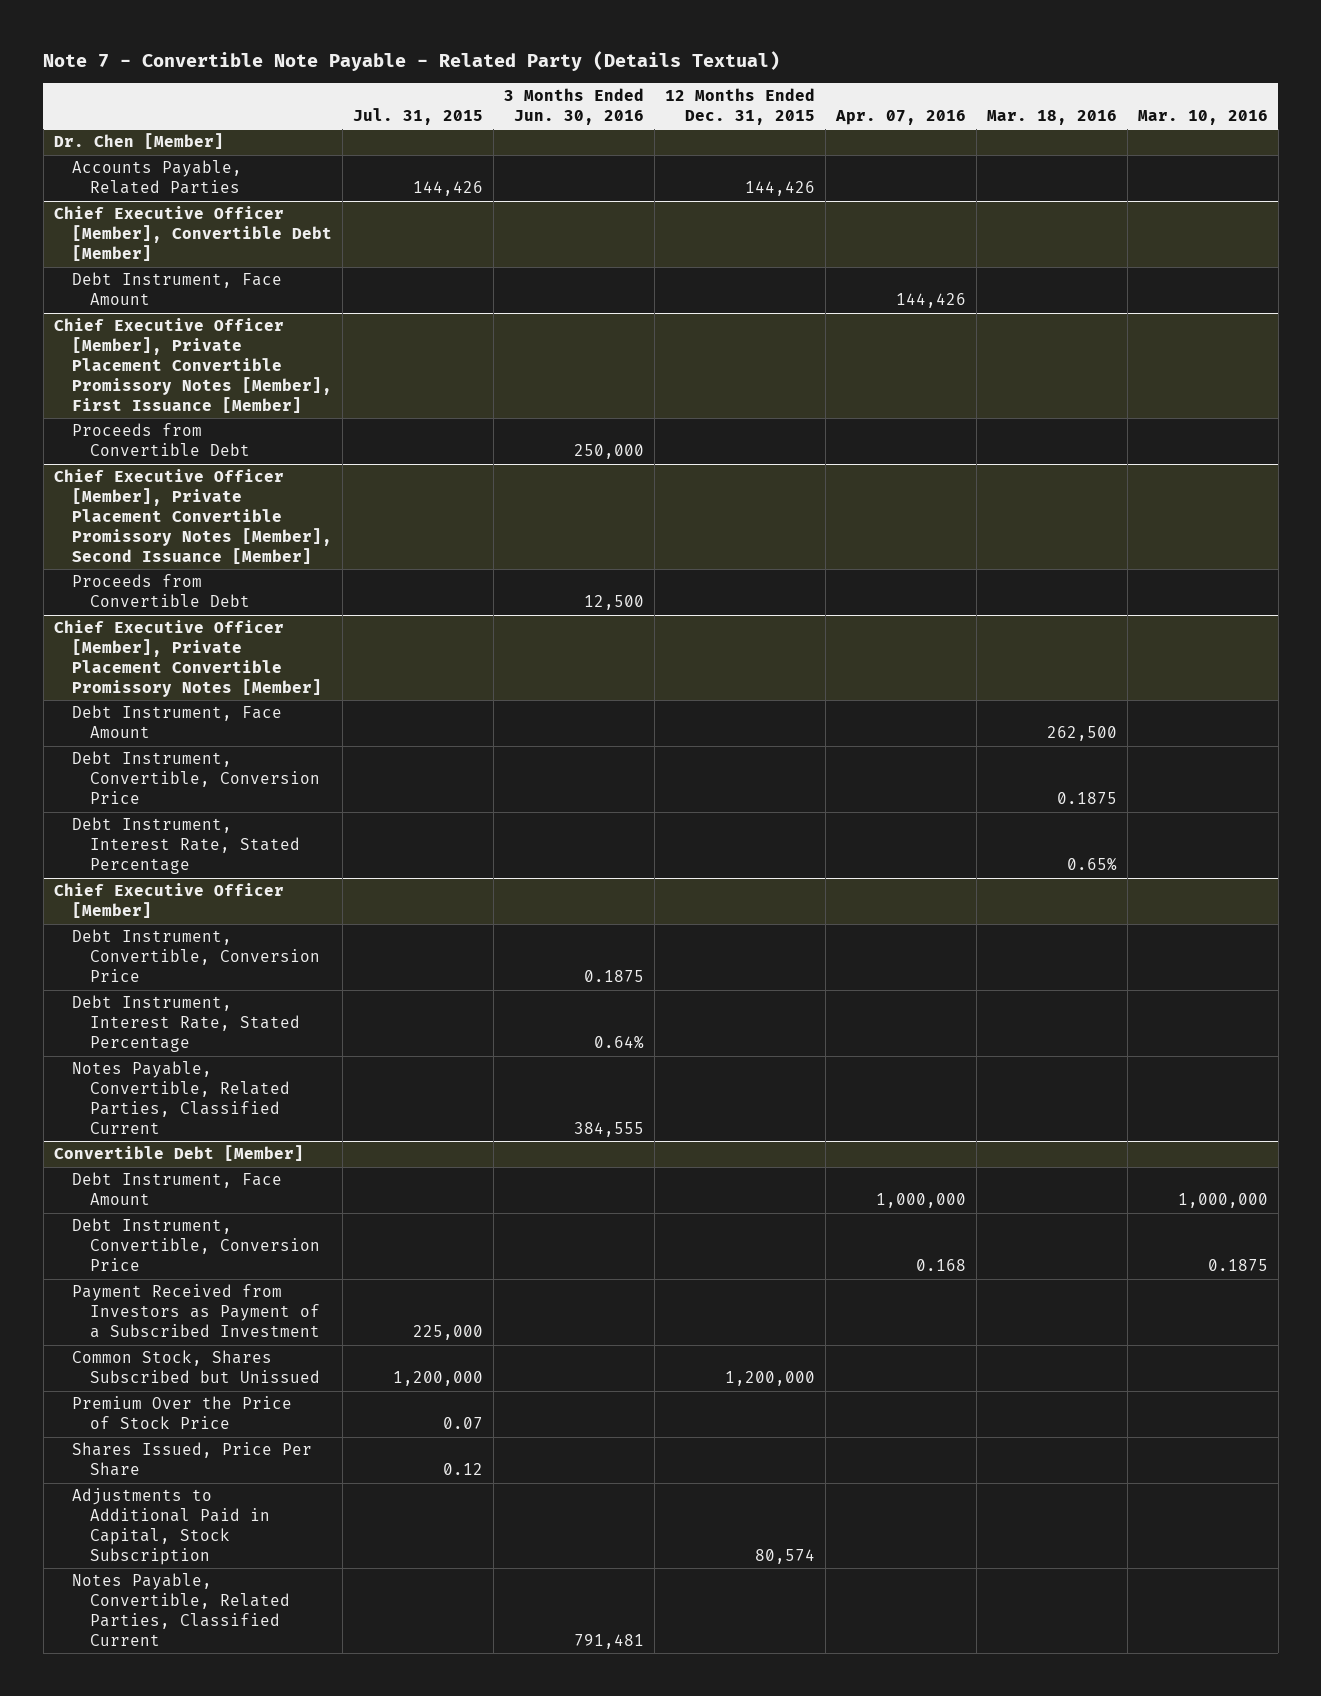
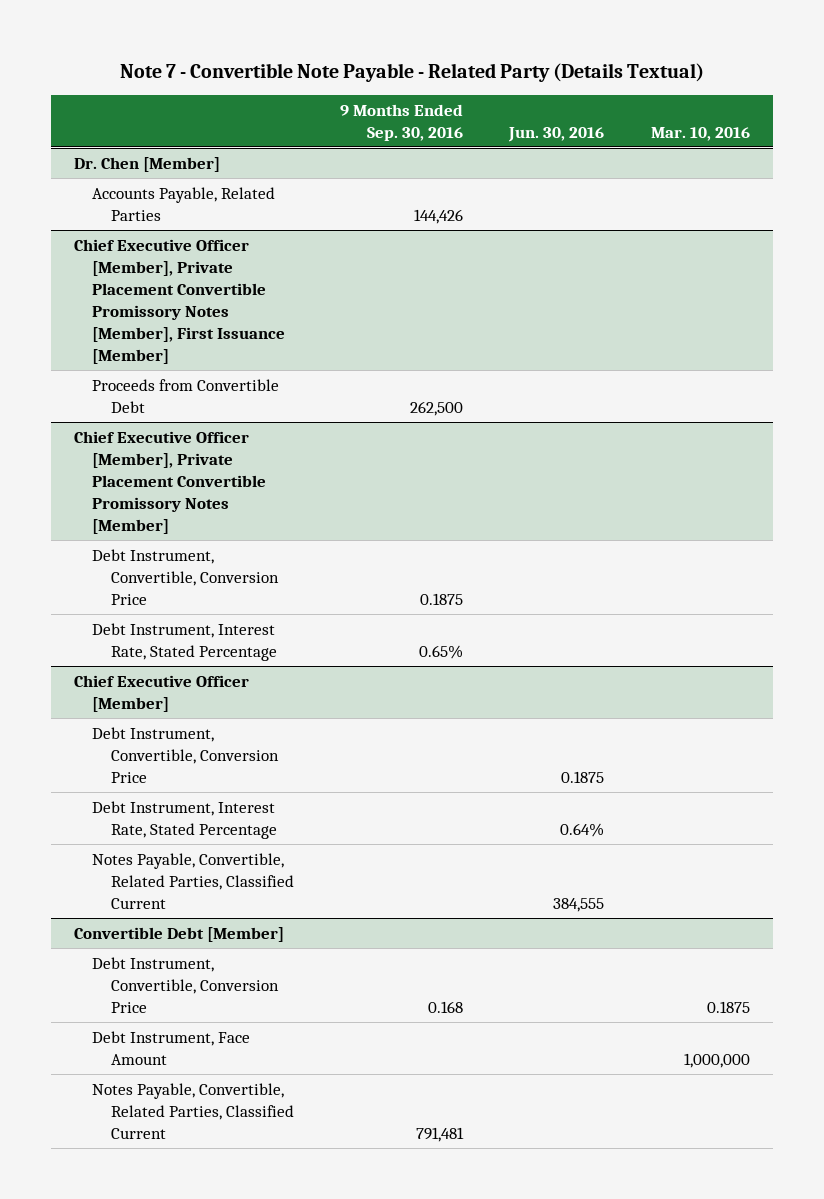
- | Jul. 31, 2015 | 3 Months Ended Jun. 30, 2016 | 12 Months Ended Dec. 31, 2015 | Apr. 07, 2016 | Mar. 18, 2016 | Mar. 10, 2016
+ | 9 Months Ended Sep. 30, 2016 | Jun. 30, 2016 | Mar. 10, 2016
- Chief Executive Officer [Member], Convertible Debt [Member]
- Debt Instrument, Face Amount | | | | 144,426 | |
- Chief Executive Officer [Member], Private Placement Convertible Promissory Notes [Member], Second Issuance [Member]
- Proceeds from Convertible Debt | | 12,500 | | | |
@ Chief Executive Officer [Member], Private Placement Convertible Promissory Notes [Member]
- Debt Instrument, Face Amount | | | | | 262,500 |
@ Convertible Debt [Member]
- Payment Received from Investors as Payment of a Subscribed Investment | 225,000 | | | | |
- Common Stock, Shares Subscribed but Unissued | 1,200,000 | | 1,200,000 | | |
- Premium Over the Price of Stock Price | 0.07 | | | | |
- Shares Issued, Price Per Share | 0.12 | | | | |
- Adjustments to Additional Paid in Capital, Stock Subscription | | | 80,574 | | |
moved down: Debt Instrument, Face Amount | | | 1,000,000

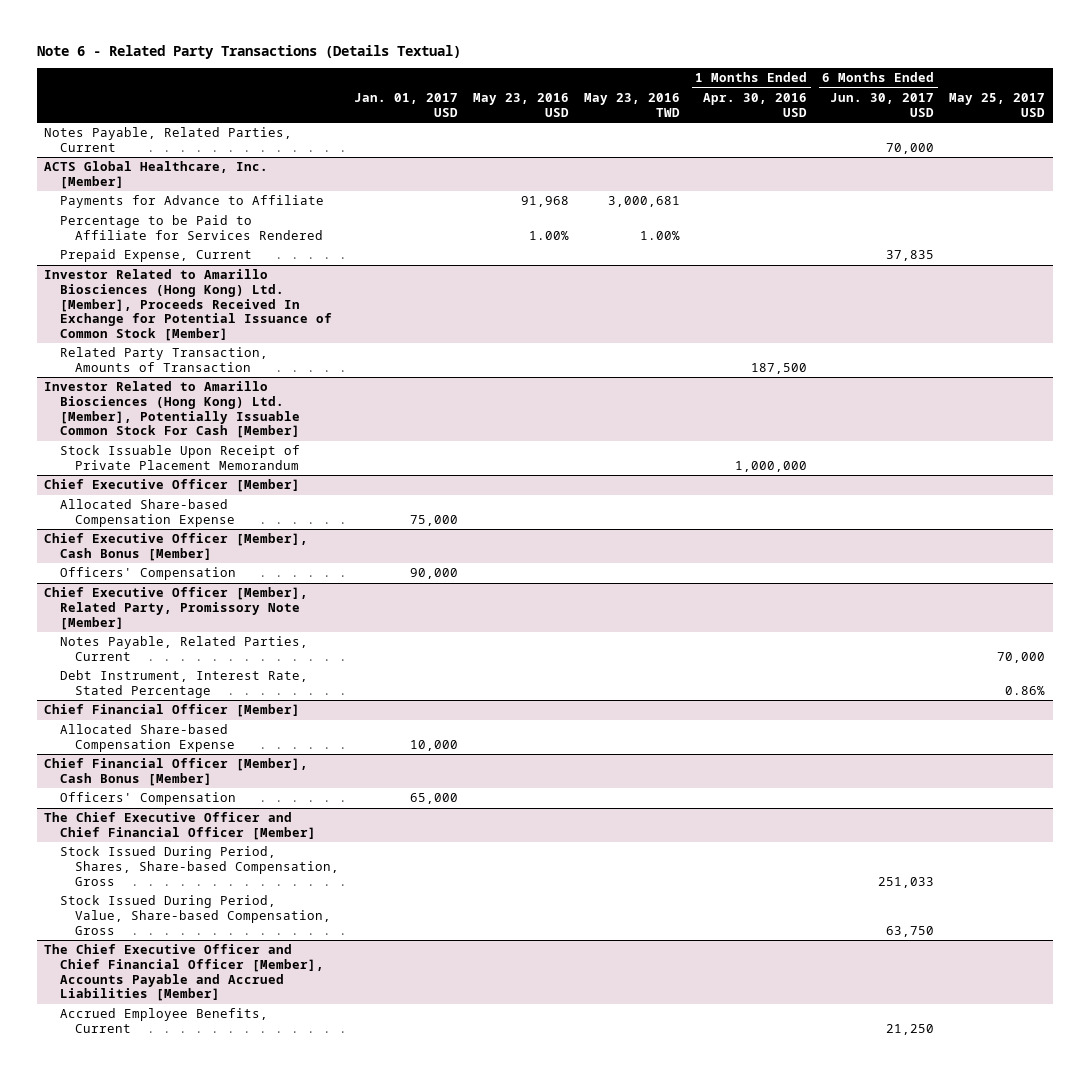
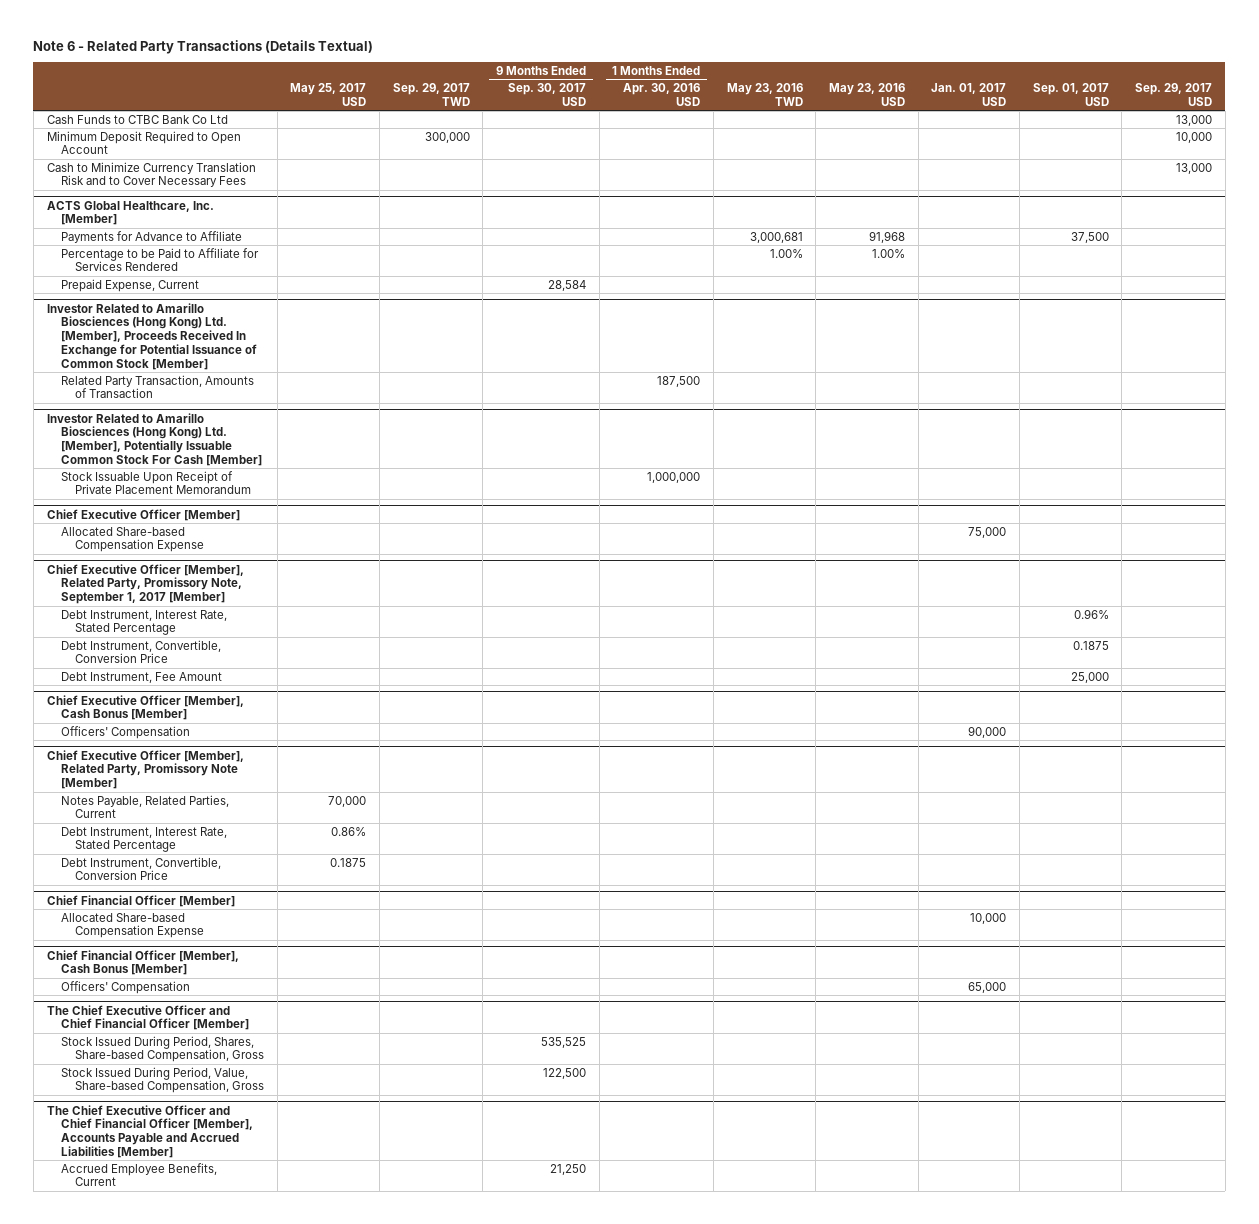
- | Jan. 01, 2017 USD | May 23, 2016 USD | May 23, 2016 TWD | 1 Months Ended Apr. 30, 2016 USD | 6 Months Ended Jun. 30, 2017 USD | May 25, 2017 USD
+ | May 25, 2017 USD | Sep. 29, 2017 TWD | 9 Months Ended Sep. 30, 2017 USD | 1 Months Ended Apr. 30, 2016 USD | May 23, 2016 TWD | May 23, 2016 USD | Jan. 01, 2017 USD | Sep. 01, 2017 USD | Sep. 29, 2017 USD
- Notes Payable, Related Parties, Current | | | | | 70,000 |
+ Cash Funds to CTBC Bank Co Ltd | | | | | | | | | 13,000
+ Minimum Deposit Required to Open Account | | 300,000 | | | | | | | 10,000
+ Cash to Minimize Currency Translation Risk and to Cover Necessary Fees | | | | | | | | | 13,000
+ Chief Executive Officer [Member], Related Party, Promissory Note, September 1, 2017 [Member]
+ Debt Instrument, Interest Rate, Stated Percentage | | | | | | | | 0.96% |
+ Debt Instrument, Convertible, Conversion Price | | | | | | | | 0.1875 |
+ Debt Instrument, Fee Amount | | | | | | | | 25,000 |
@ Chief Executive Officer [Member], Related Party, Promissory Note [Member]
+ Debt Instrument, Convertible, Conversion Price | 0.1875 | | | | | | | |

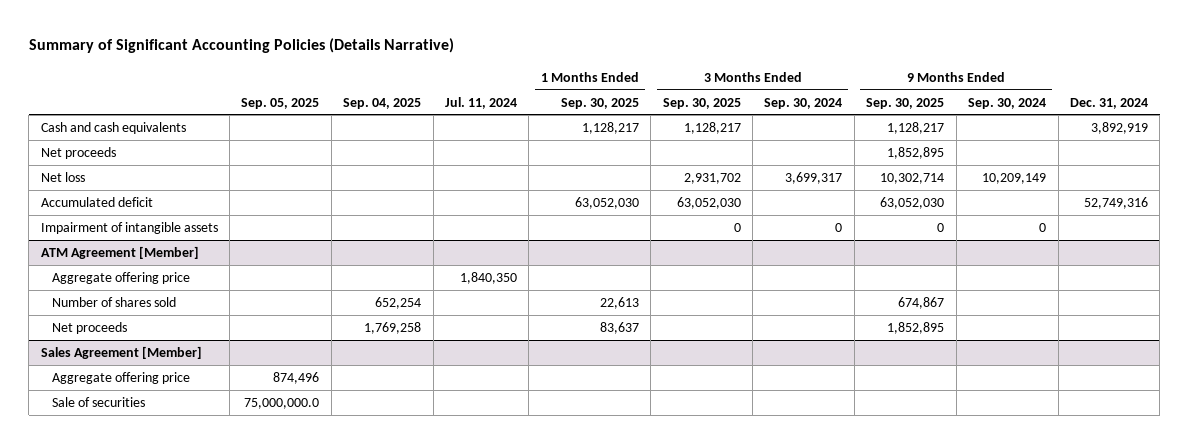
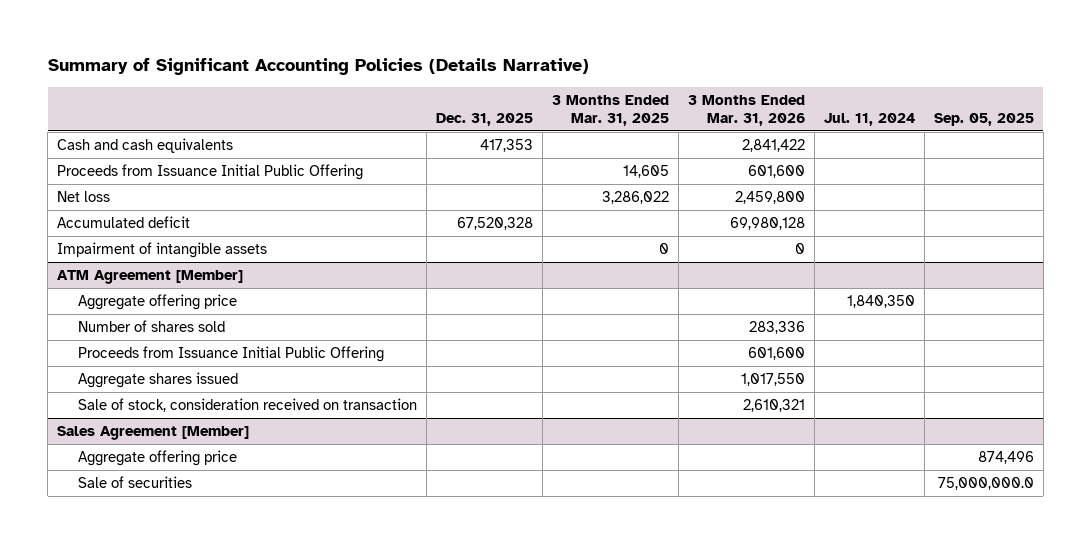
- | Sep. 05, 2025 | Sep. 04, 2025 | Jul. 11, 2024 | 1 Months Ended Sep. 30, 2025 | 3 Months Ended Sep. 30, 2025 | 3 Months Ended Sep. 30, 2024 | 9 Months Ended Sep. 30, 2025 | 9 Months Ended Sep. 30, 2024 | Dec. 31, 2024
+ | Dec. 31, 2025 | 3 Months Ended Mar. 31, 2025 | 3 Months Ended Mar. 31, 2026 | Jul. 11, 2024 | Sep. 05, 2025
- Net proceeds | | | | | | | 1,852,895 | |
+ Proceeds from Issuance Initial Public Offering | | 14,605 | 601,600 | |
@ ATM Agreement [Member]
- Net proceeds | | 1,769,258 | | 83,637 | | | 1,852,895 | |
+ Proceeds from Issuance Initial Public Offering | | | 601,600 | |
+ Aggregate shares issued | | | 1,017,550 | |
+ Sale of stock, consideration received on transaction | | | 2,610,321 | |

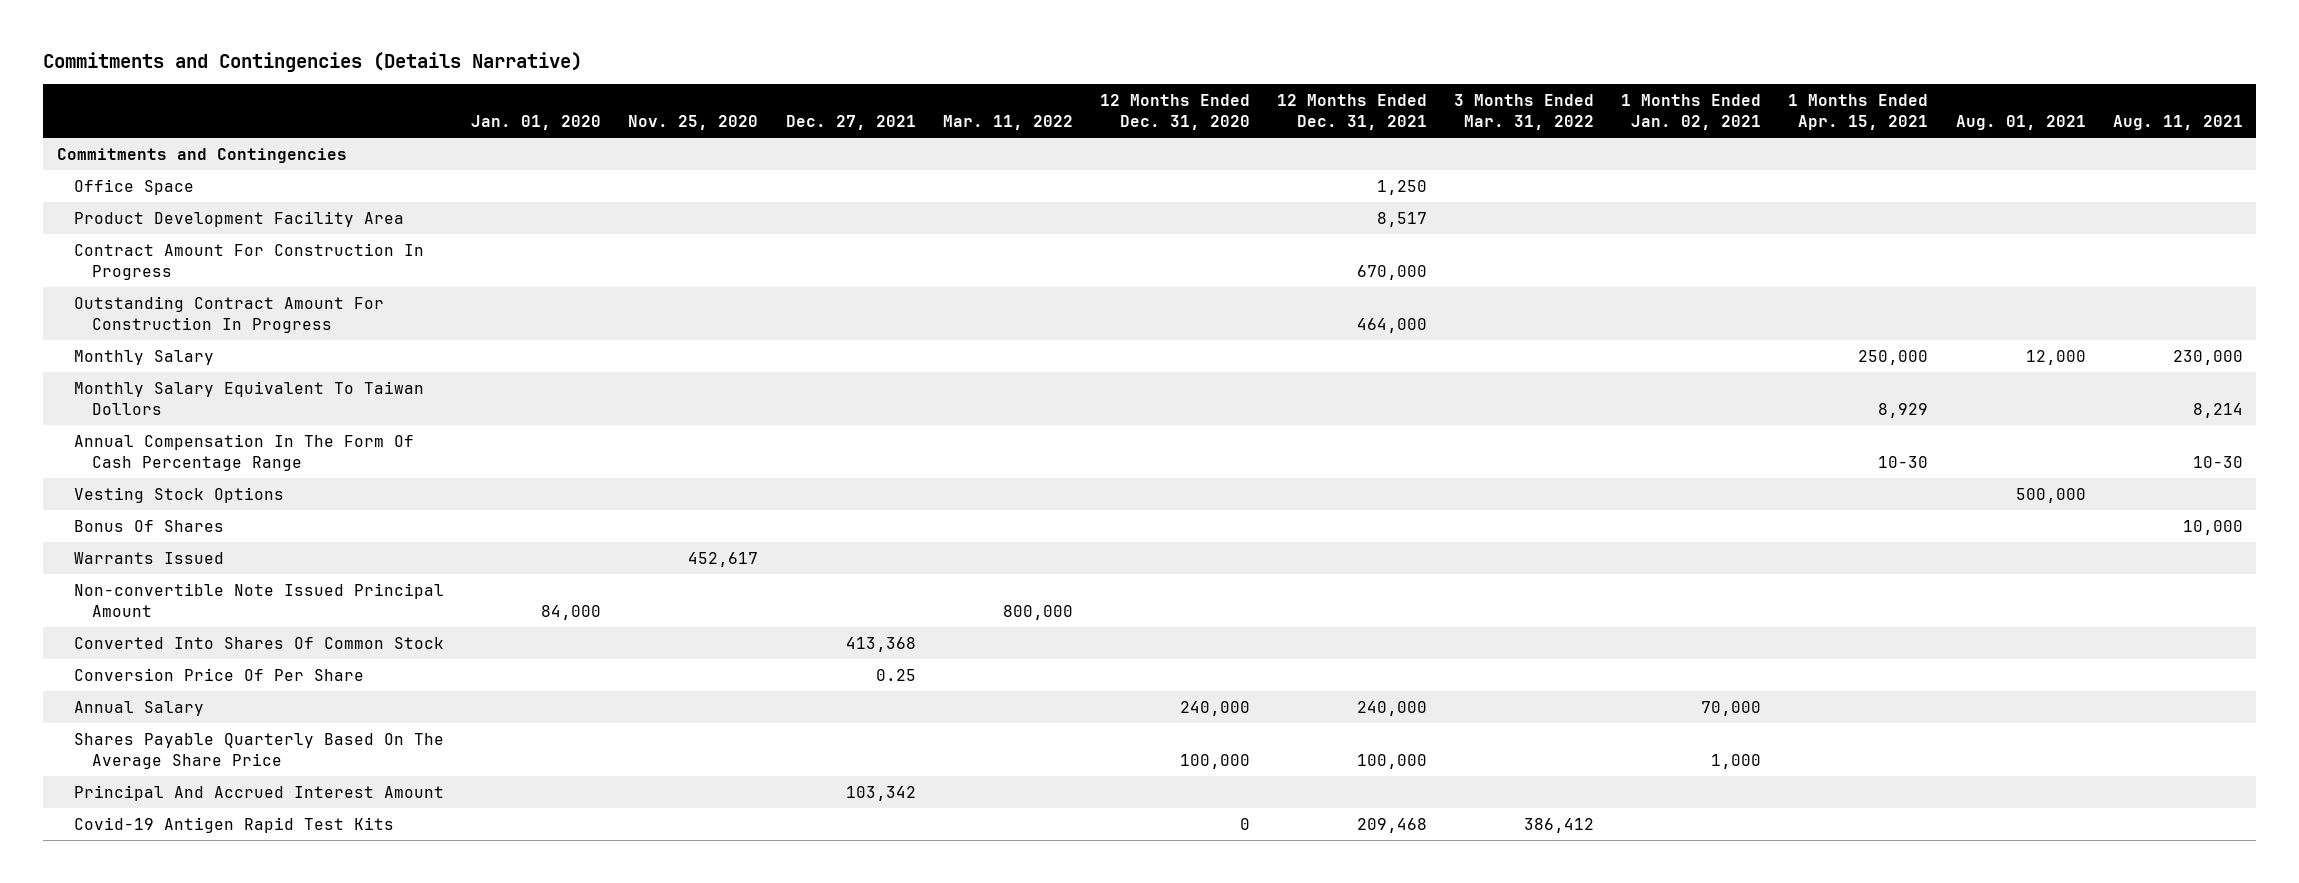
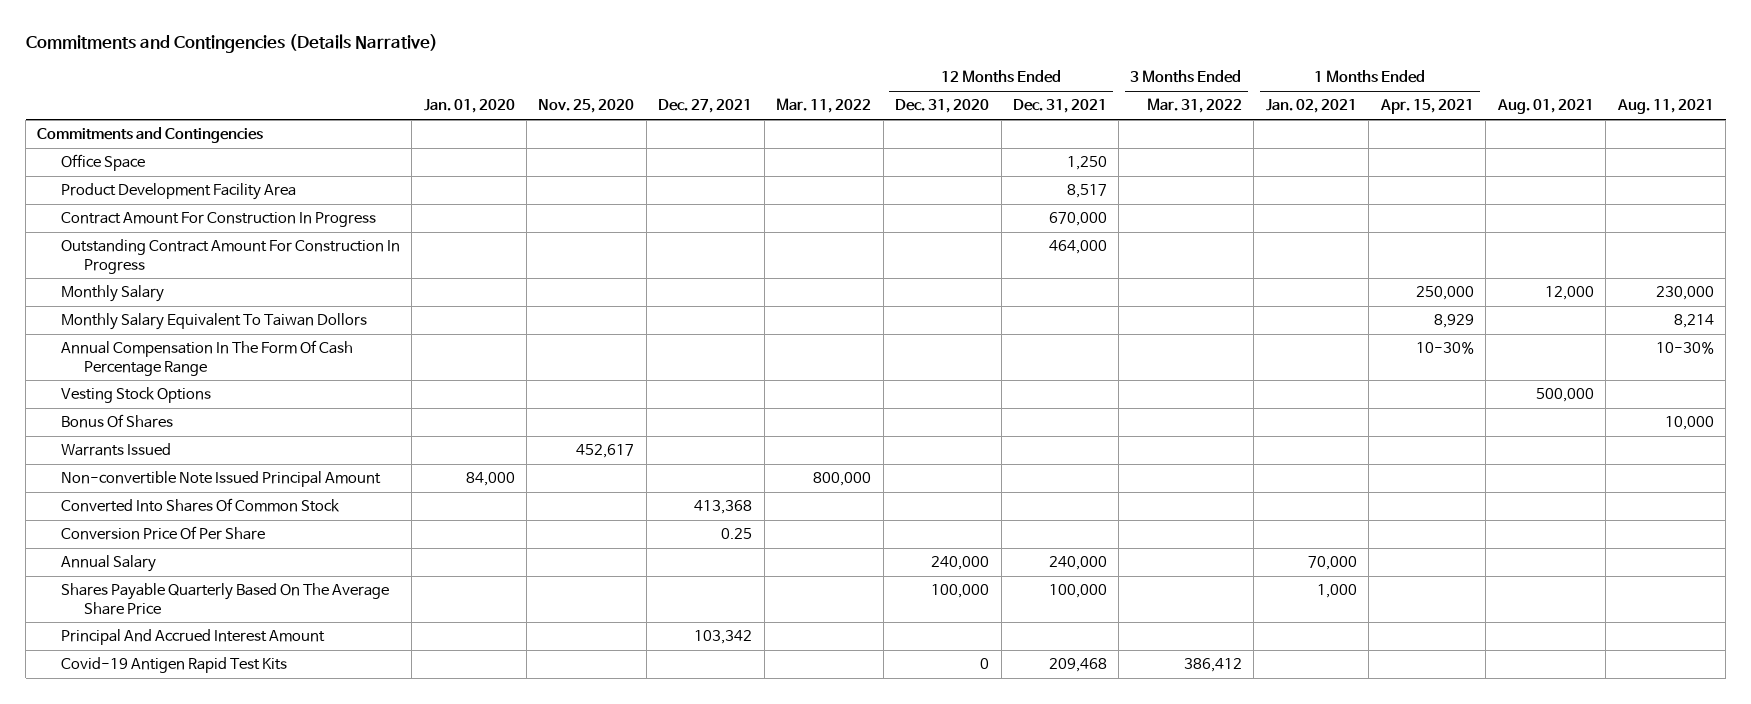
- Annual Compensation In The Form Of Cash Percentage Range | | | | | | | | | 10-30 | | 10-30
+ Annual Compensation In The Form Of Cash Percentage Range | | | | | | | | | 10-30% | | 10-30%

